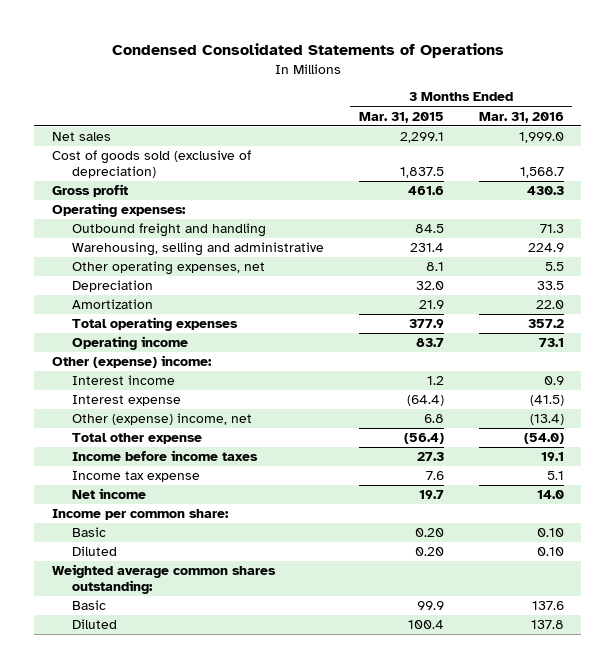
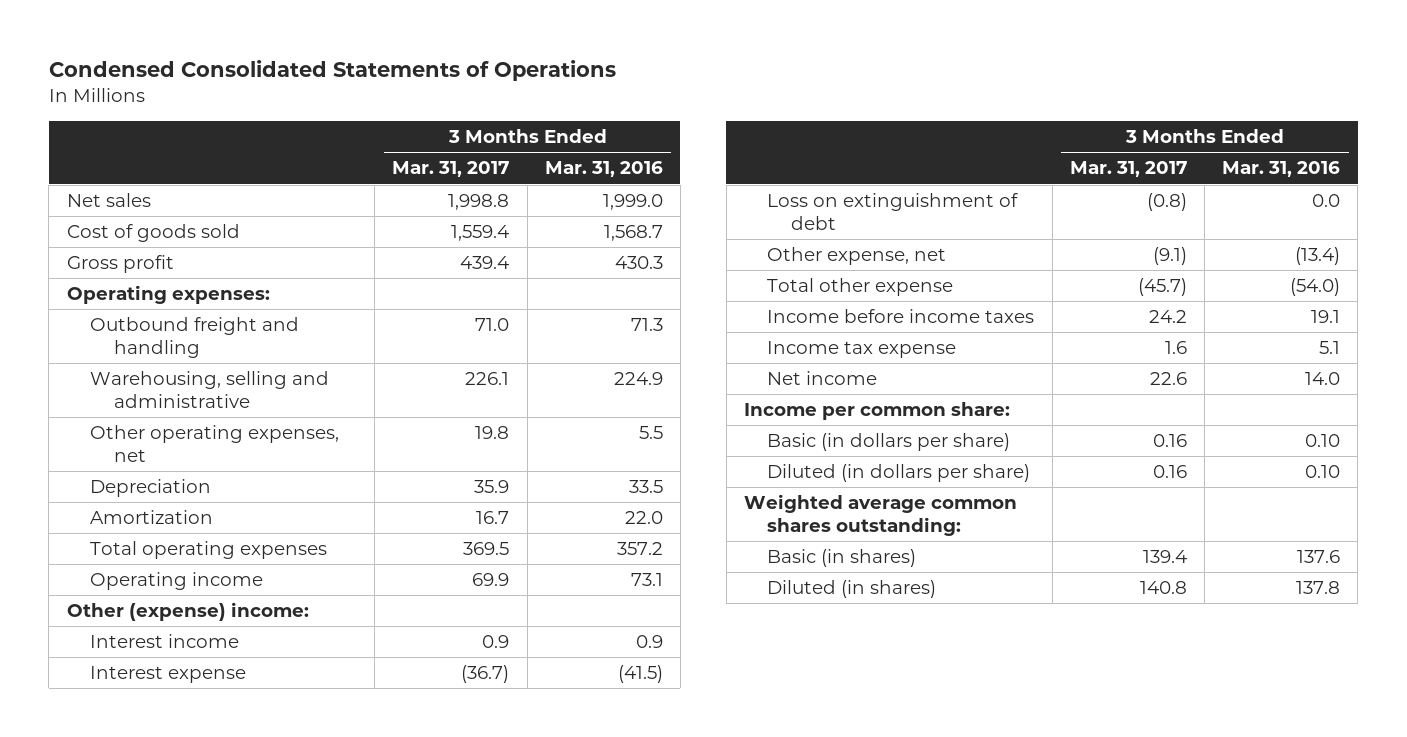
- | 3 Months Ended Mar. 31, 2015 | 3 Months Ended Mar. 31, 2016
+ | 3 Months Ended Mar. 31, 2017 | 3 Months Ended Mar. 31, 2016
- Cost of goods sold (exclusive of depreciation) | 1,837.5 | 1,568.7
+ Cost of goods sold | 1,559.4 | 1,568.7
- Other (expense) income, net | 6.8 | (13.4)
+ Loss on extinguishment of debt | (0.8) | 0.0
+ Other expense, net | (9.1) | (13.4)
- Basic | 0.20 | 0.10
- Diluted | 0.20 | 0.10
+ Basic (in dollars per share) | 0.16 | 0.10
+ Diluted (in dollars per share) | 0.16 | 0.10
- Basic | 99.9 | 137.6
- Diluted | 100.4 | 137.8
+ Basic (in shares) | 139.4 | 137.6
+ Diluted (in shares) | 140.8 | 137.8

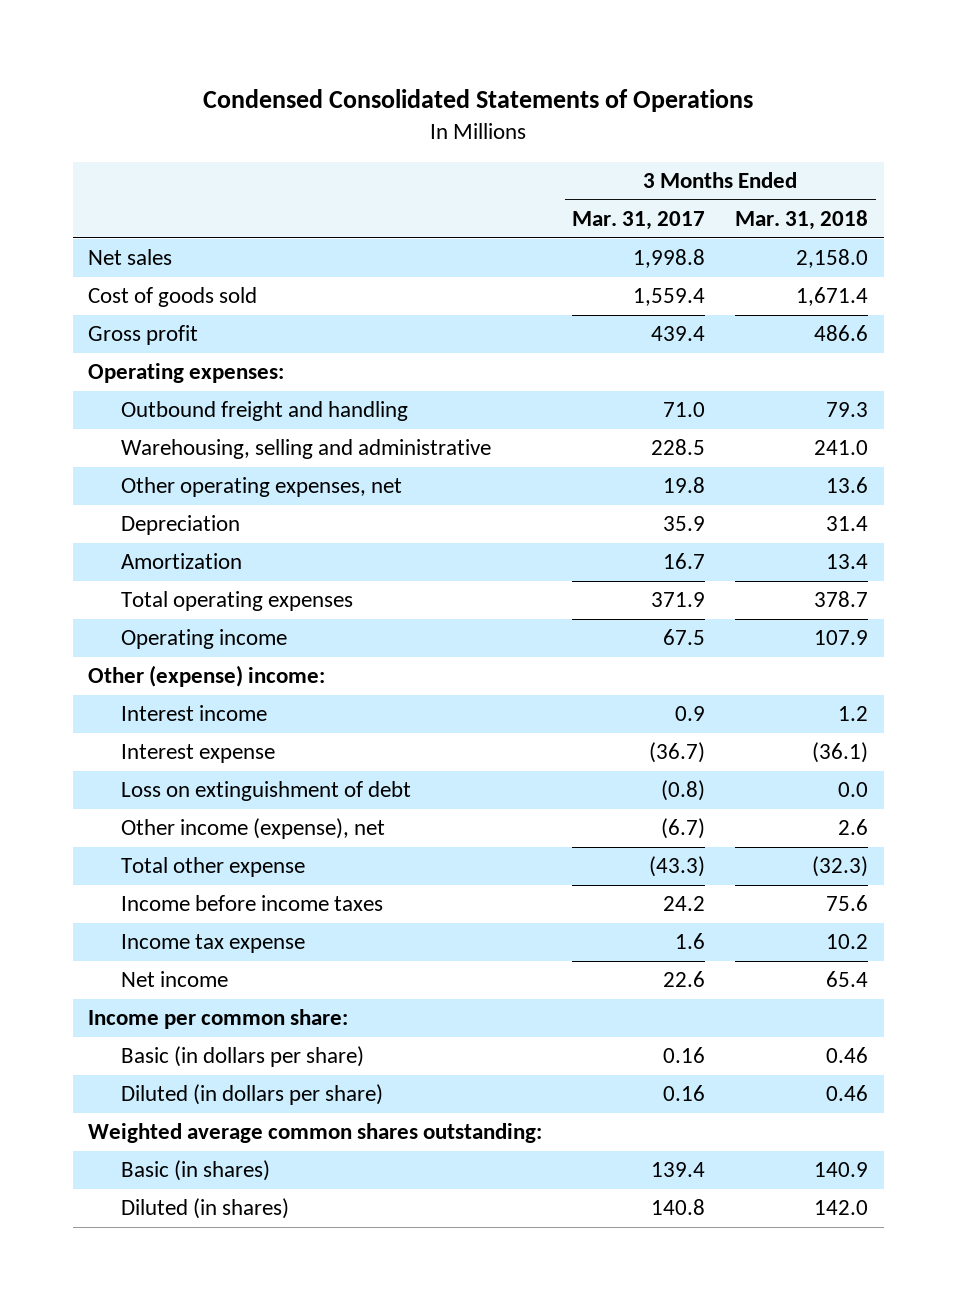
- | 3 Months Ended Mar. 31, 2017 | 3 Months Ended Mar. 31, 2016
+ | 3 Months Ended Mar. 31, 2017 | 3 Months Ended Mar. 31, 2018
- Warehousing, selling and administrative | 226.1 | 224.9
+ Warehousing, selling and administrative | 228.5 | 241.0
- Total operating expenses | 369.5 | 357.2
- Operating income | 69.9 | 73.1
+ Total operating expenses | 371.9 | 378.7
+ Operating income | 67.5 | 107.9
- Other expense, net | (9.1) | (13.4)
- Total other expense | (45.7) | (54.0)
+ Other income (expense), net | (6.7) | 2.6
+ Total other expense | (43.3) | (32.3)

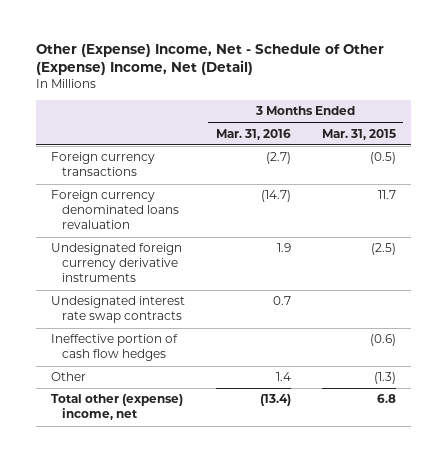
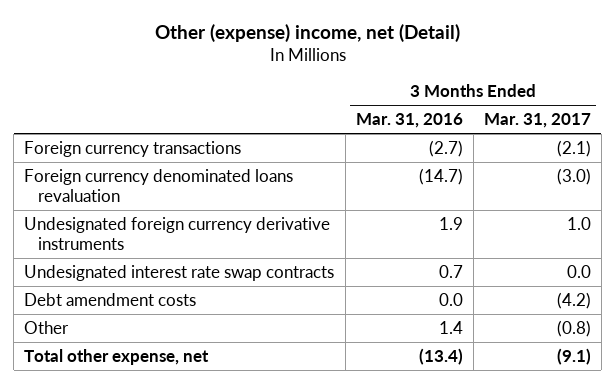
- Other (Expense) Income, Net - Schedule of Other (Expense) Income, Net (Detail)
+ Other (expense) income, net (Detail)
- | 3 Months Ended Mar. 31, 2016 | 3 Months Ended Mar. 31, 2015
+ | 3 Months Ended Mar. 31, 2016 | 3 Months Ended Mar. 31, 2017
- Ineffective portion of cash flow hedges | | (0.6)
+ Debt amendment costs | 0.0 | (4.2)
- Total other (expense) income, net | (13.4) | 6.8
+ Total other expense, net | (13.4) | (9.1)

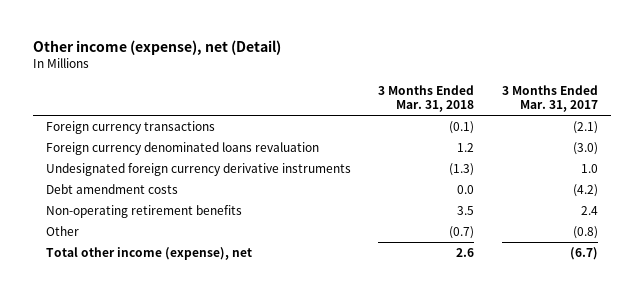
- Other (expense) income, net (Detail)
+ Other income (expense), net (Detail)
- | 3 Months Ended Mar. 31, 2016 | 3 Months Ended Mar. 31, 2017
+ | 3 Months Ended Mar. 31, 2018 | 3 Months Ended Mar. 31, 2017
- Undesignated interest rate swap contracts | 0.7 | 0.0
+ Non-operating retirement benefits | 3.5 | 2.4
- Total other expense, net | (13.4) | (9.1)
+ Total other income (expense), net | 2.6 | (6.7)

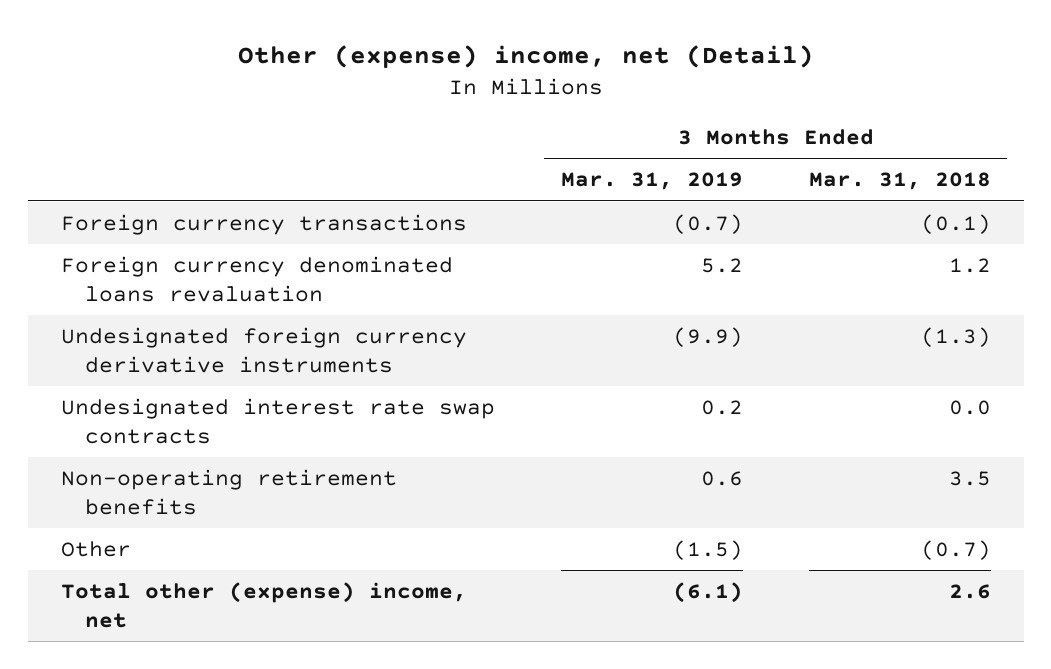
- Other income (expense), net (Detail)
+ Other (expense) income, net (Detail)
- | 3 Months Ended Mar. 31, 2018 | 3 Months Ended Mar. 31, 2017
+ | 3 Months Ended Mar. 31, 2019 | 3 Months Ended Mar. 31, 2018
- Debt amendment costs | 0.0 | (4.2)
+ Undesignated interest rate swap contracts | 0.2 | 0.0
- Total other income (expense), net | 2.6 | (6.7)
+ Total other (expense) income, net | (6.1) | 2.6

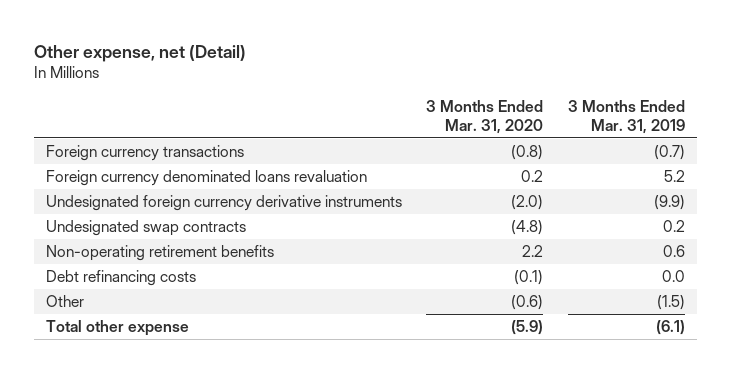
- Other (expense) income, net (Detail)
+ Other expense, net (Detail)
- | 3 Months Ended Mar. 31, 2019 | 3 Months Ended Mar. 31, 2018
+ | 3 Months Ended Mar. 31, 2020 | 3 Months Ended Mar. 31, 2019
- Undesignated interest rate swap contracts | 0.2 | 0.0
+ Undesignated swap contracts | (4.8) | 0.2
+ Debt refinancing costs | (0.1) | 0.0
- Total other (expense) income, net | (6.1) | 2.6
+ Total other expense | (5.9) | (6.1)

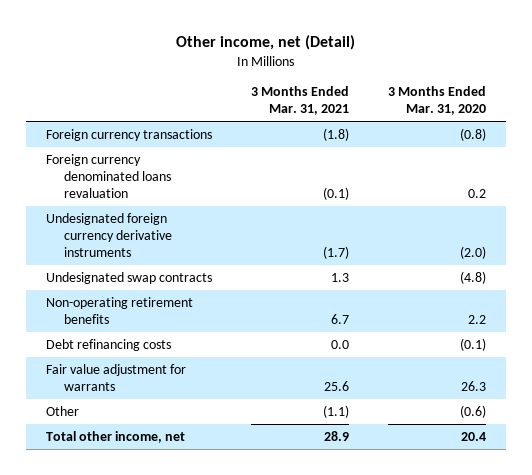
- Other expense, net (Detail)
+ Other income, net (Detail)
- | 3 Months Ended Mar. 31, 2020 | 3 Months Ended Mar. 31, 2019
+ | 3 Months Ended Mar. 31, 2021 | 3 Months Ended Mar. 31, 2020
+ Fair value adjustment for warrants | 25.6 | 26.3
- Total other expense | (5.9) | (6.1)
+ Total other income, net | 28.9 | 20.4

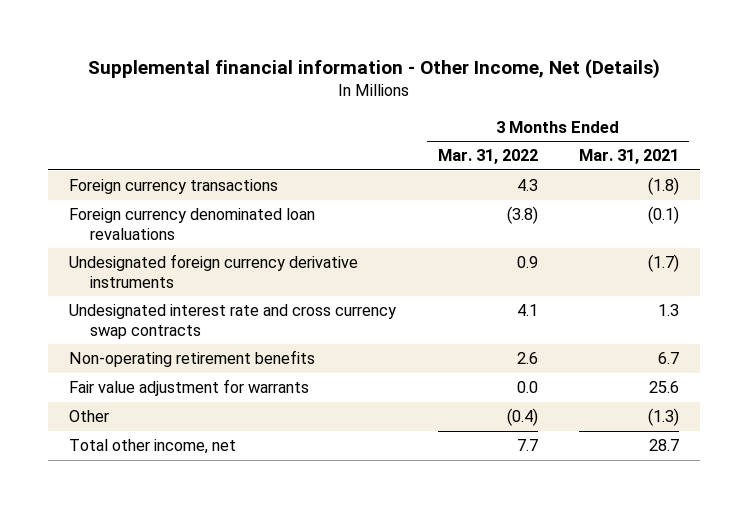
- Other income, net (Detail)
+ Supplemental financial information - Other Income, Net (Details)
- | 3 Months Ended Mar. 31, 2021 | 3 Months Ended Mar. 31, 2020
+ | 3 Months Ended Mar. 31, 2022 | 3 Months Ended Mar. 31, 2021
- Foreign currency denominated loans revaluation | (0.1) | 0.2
+ Foreign currency denominated loan revaluations | (3.8) | (0.1)
- Undesignated swap contracts | 1.3 | (4.8)
+ Undesignated interest rate and cross currency swap contracts | 4.1 | 1.3
- Debt refinancing costs | 0.0 | (0.1)
- Other | (1.1) | (0.6)
- Total other income, net | 28.9 | 20.4
+ Other | (0.4) | (1.3)
+ Total other income, net | 7.7 | 28.7

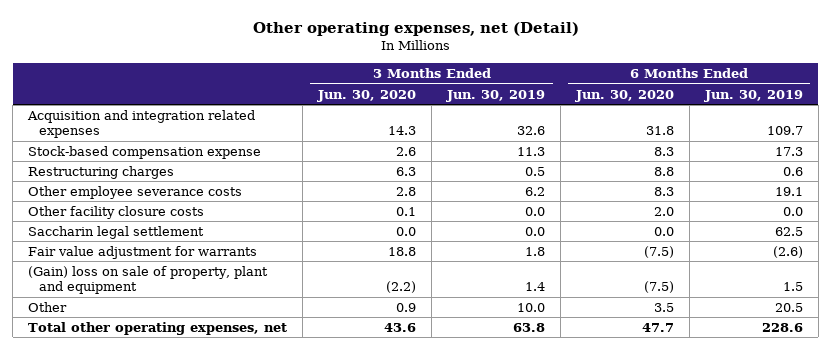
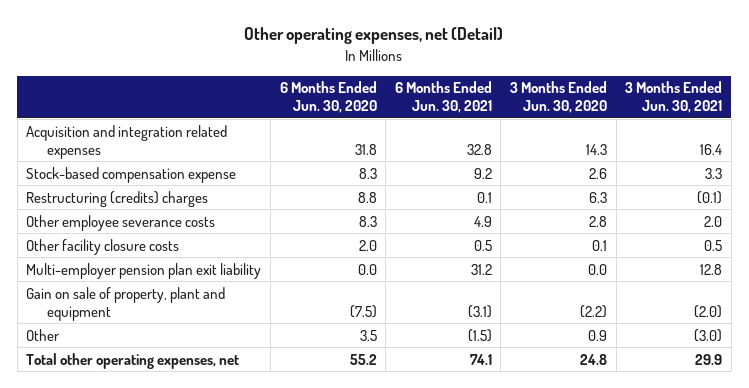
- | 3 Months Ended Jun. 30, 2020 | 3 Months Ended Jun. 30, 2019 | 6 Months Ended Jun. 30, 2020 | 6 Months Ended Jun. 30, 2019
+ | 6 Months Ended Jun. 30, 2020 | 6 Months Ended Jun. 30, 2021 | 3 Months Ended Jun. 30, 2020 | 3 Months Ended Jun. 30, 2021
- Restructuring charges | 6.3 | 0.5 | 8.8 | 0.6
+ Restructuring (credits) charges | 8.8 | 0.1 | 6.3 | (0.1)
- Saccharin legal settlement | 0.0 | 0.0 | 0.0 | 62.5
- Fair value adjustment for warrants | 18.8 | 1.8 | (7.5) | (2.6)
- (Gain) loss on sale of property, plant and equipment | (2.2) | 1.4 | (7.5) | 1.5
+ Multi-employer pension plan exit liability | 0.0 | 31.2 | 0.0 | 12.8
+ Gain on sale of property, plant and equipment | (7.5) | (3.1) | (2.2) | (2.0)
- Total other operating expenses, net | 43.6 | 63.8 | 47.7 | 228.6
+ Total other operating expenses, net | 55.2 | 74.1 | 24.8 | 29.9

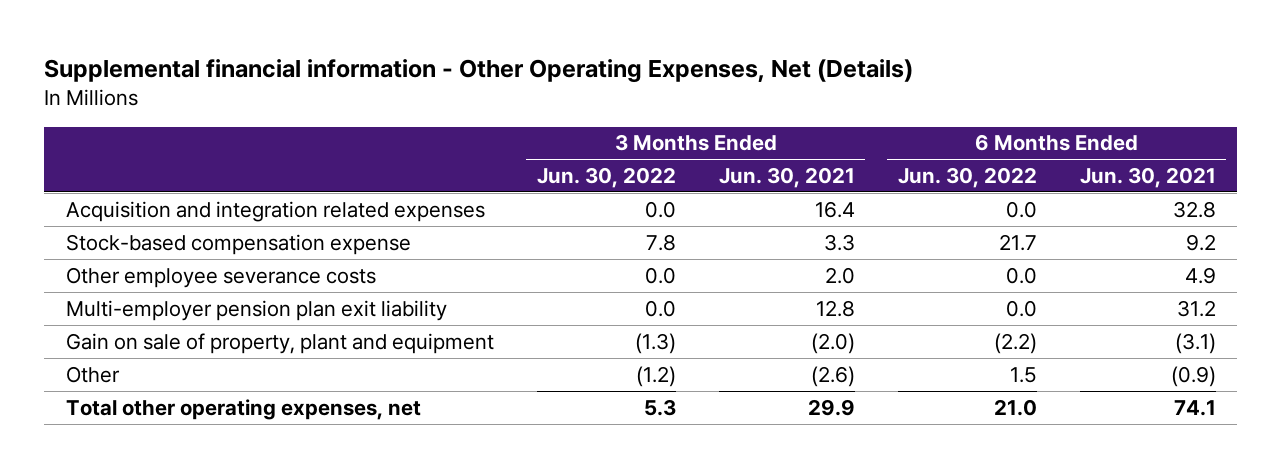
- Other operating expenses, net (Detail)
+ Supplemental financial information - Other Operating Expenses, Net (Details)
- | 6 Months Ended Jun. 30, 2020 | 6 Months Ended Jun. 30, 2021 | 3 Months Ended Jun. 30, 2020 | 3 Months Ended Jun. 30, 2021
+ | 3 Months Ended Jun. 30, 2022 | 3 Months Ended Jun. 30, 2021 | 6 Months Ended Jun. 30, 2022 | 6 Months Ended Jun. 30, 2021
- Restructuring (credits) charges | 8.8 | 0.1 | 6.3 | (0.1)
- Other facility closure costs | 2.0 | 0.5 | 0.1 | 0.5
- Other | 3.5 | (1.5) | 0.9 | (3.0)
+ Other | (1.2) | (2.6) | 1.5 | (0.9)

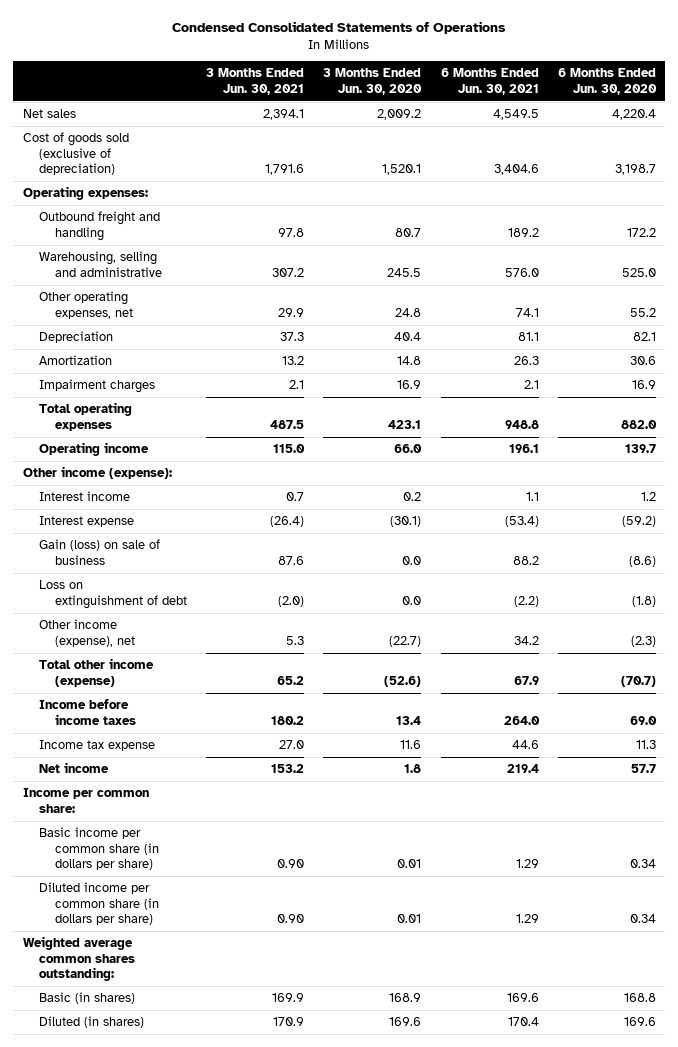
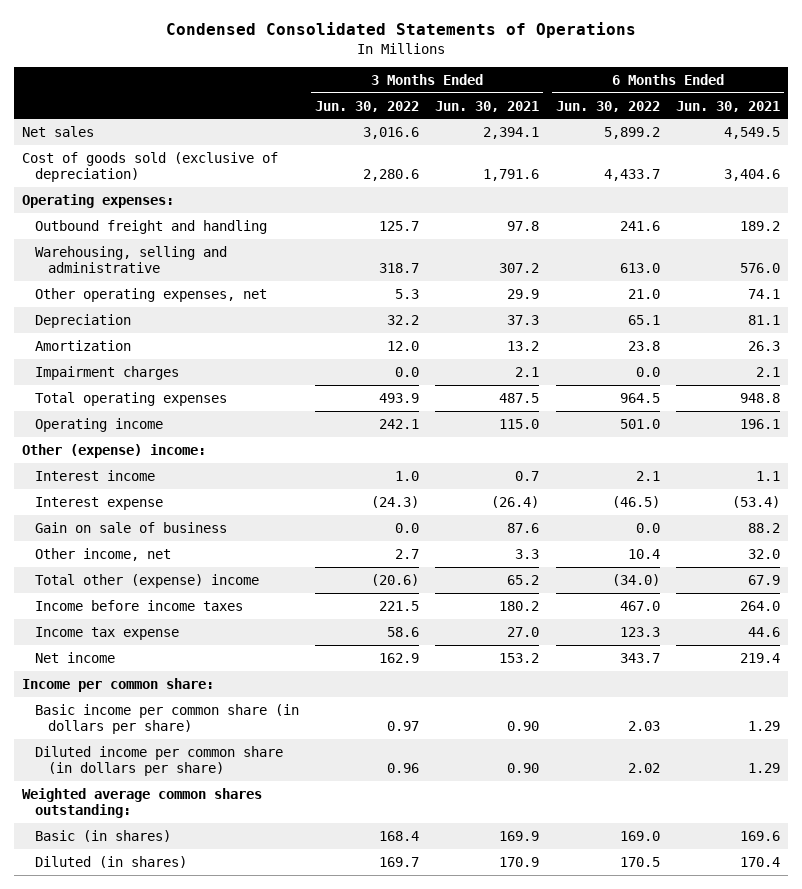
- | 3 Months Ended Jun. 30, 2021 | 3 Months Ended Jun. 30, 2020 | 6 Months Ended Jun. 30, 2021 | 6 Months Ended Jun. 30, 2020
+ | 3 Months Ended Jun. 30, 2022 | 3 Months Ended Jun. 30, 2021 | 6 Months Ended Jun. 30, 2022 | 6 Months Ended Jun. 30, 2021
- Other income (expense):
+ Other (expense) income:
- Gain (loss) on sale of business | 87.6 | 0.0 | 88.2 | (8.6)
- Loss on extinguishment of debt | (2.0) | 0.0 | (2.2) | (1.8)
- Other income (expense), net | 5.3 | (22.7) | 34.2 | (2.3)
- Total other income (expense) | 65.2 | (52.6) | 67.9 | (70.7)
+ Gain on sale of business | 0.0 | 87.6 | 0.0 | 88.2
+ Other income, net | 2.7 | 3.3 | 10.4 | 32.0
+ Total other (expense) income | (20.6) | 65.2 | (34.0) | 67.9

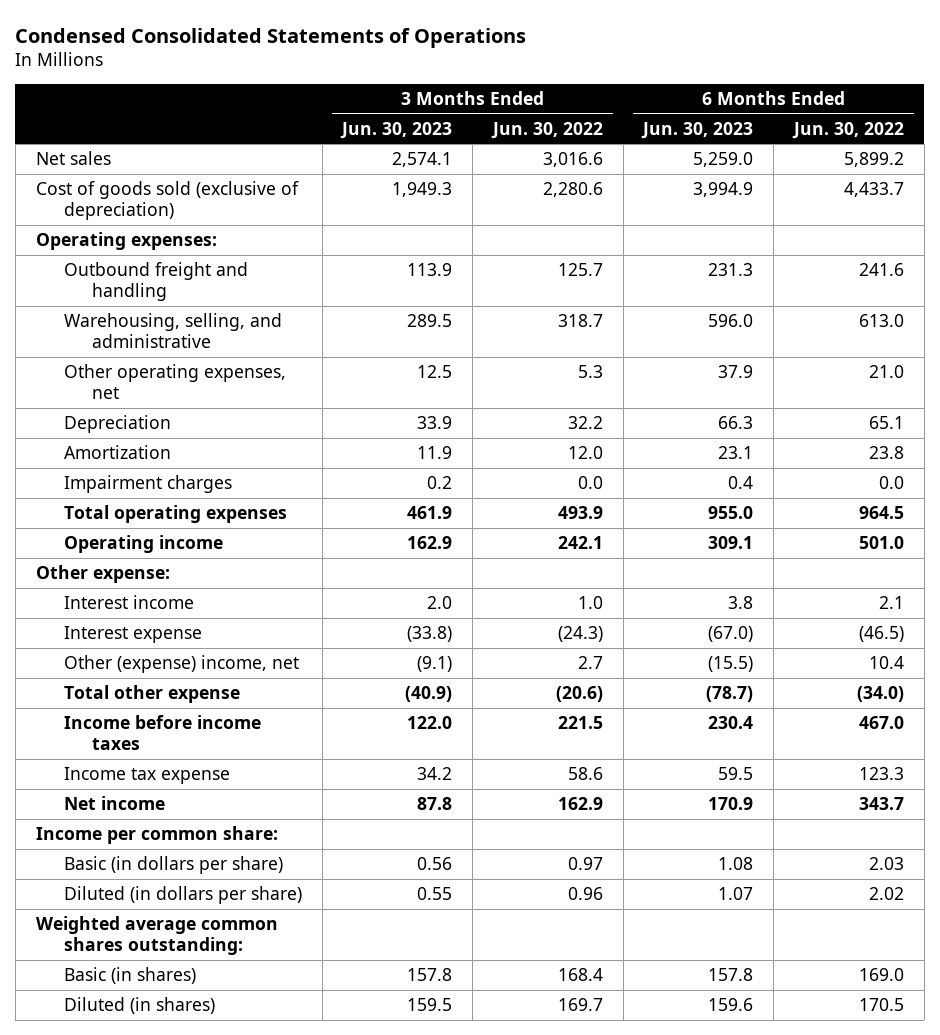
- | 3 Months Ended Jun. 30, 2022 | 3 Months Ended Jun. 30, 2021 | 6 Months Ended Jun. 30, 2022 | 6 Months Ended Jun. 30, 2021
+ | 3 Months Ended Jun. 30, 2023 | 3 Months Ended Jun. 30, 2022 | 6 Months Ended Jun. 30, 2023 | 6 Months Ended Jun. 30, 2022
- Warehousing, selling and administrative | 318.7 | 307.2 | 613.0 | 576.0
+ Warehousing, selling, and administrative | 289.5 | 318.7 | 596.0 | 613.0
- Other (expense) income:
+ Other expense:
- Gain on sale of business | 0.0 | 87.6 | 0.0 | 88.2
- Other income, net | 2.7 | 3.3 | 10.4 | 32.0
- Total other (expense) income | (20.6) | 65.2 | (34.0) | 67.9
+ Other (expense) income, net | (9.1) | 2.7 | (15.5) | 10.4
+ Total other expense | (40.9) | (20.6) | (78.7) | (34.0)
- Basic income per common share (in dollars per share) | 0.97 | 0.90 | 2.03 | 1.29
- Diluted income per common share (in dollars per share) | 0.96 | 0.90 | 2.02 | 1.29
+ Basic (in dollars per share) | 0.56 | 0.97 | 1.08 | 2.03
+ Diluted (in dollars per share) | 0.55 | 0.96 | 1.07 | 2.02

